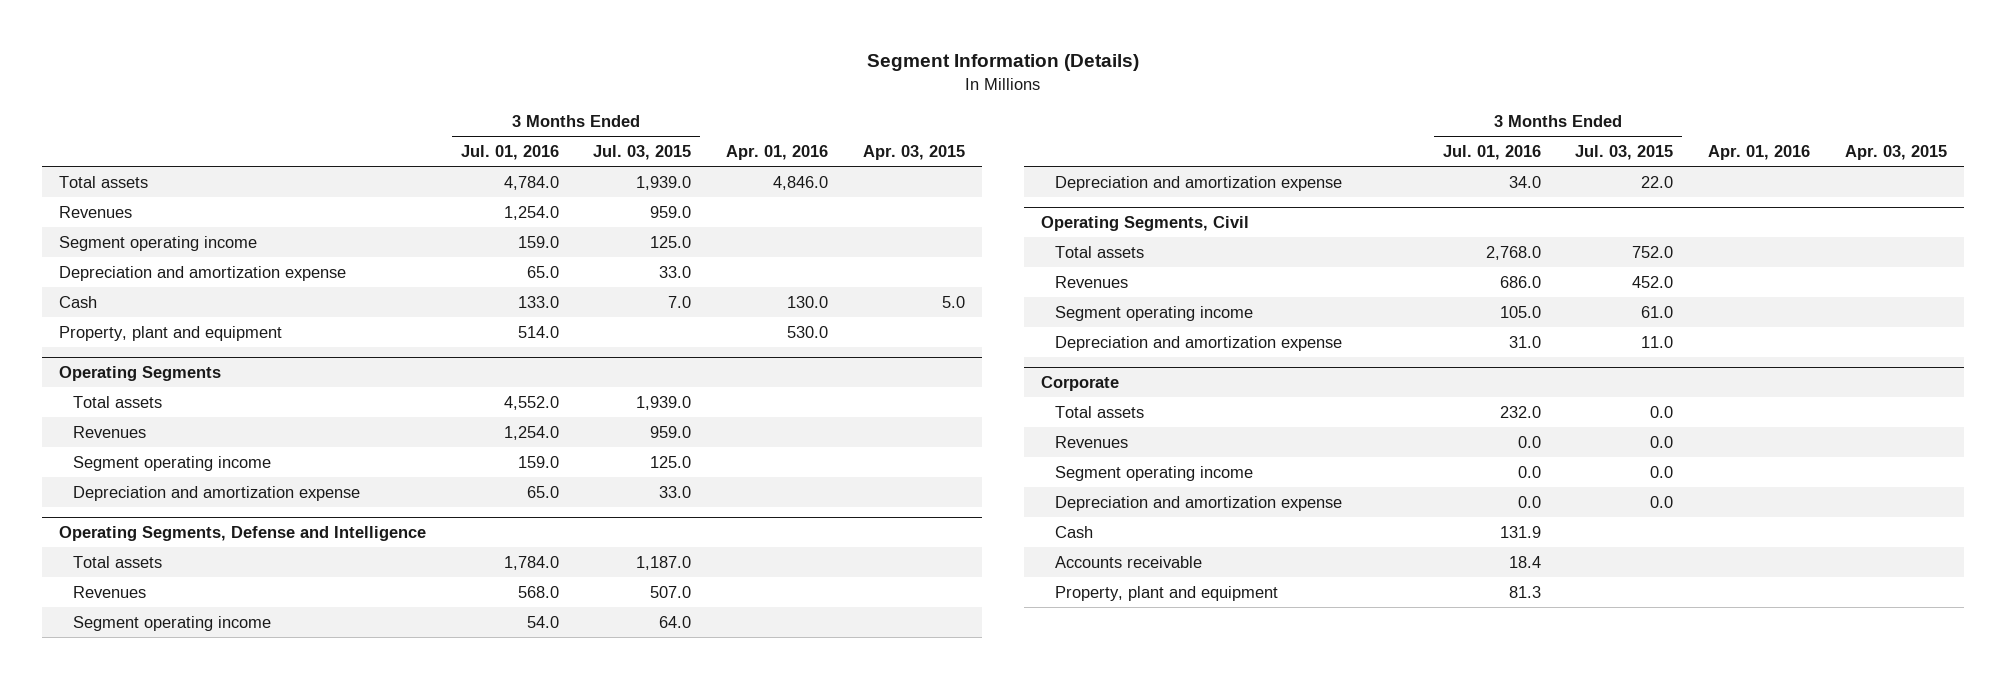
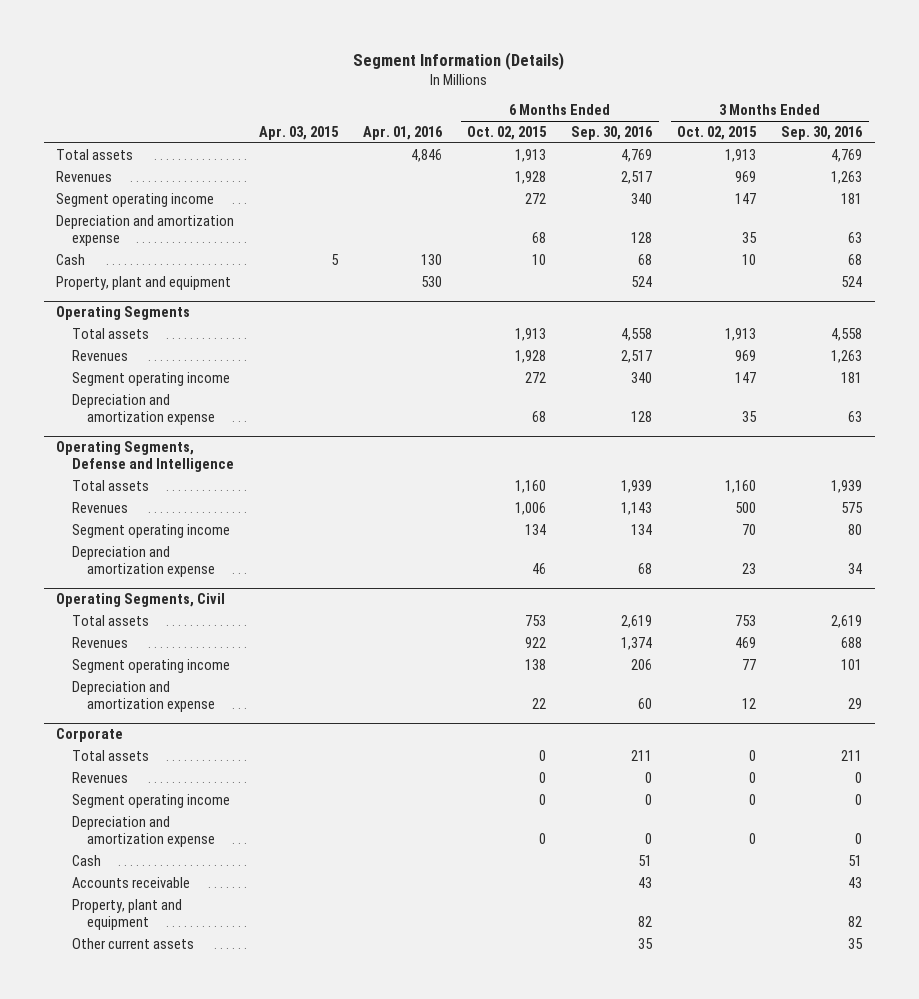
- | 3 Months Ended Jul. 01, 2016 | 3 Months Ended Jul. 03, 2015 | Apr. 01, 2016 | Apr. 03, 2015
+ | Apr. 03, 2015 | Apr. 01, 2016 | 6 Months Ended Oct. 02, 2015 | 6 Months Ended Sep. 30, 2016 | 3 Months Ended Oct. 02, 2015 | 3 Months Ended Sep. 30, 2016
- Total assets | 4,784.0 | 1,939.0 | 4,846.0 |
+ Total assets | | 4,846 | 1,913 | 4,769 | 1,913 | 4,769
- Cash | 133.0 | 7.0 | 130.0 | 5.0
- Property, plant and equipment | 514.0 | | 530.0 |
+ Cash | 5 | 130 | 10 | 68 | 10 | 68
+ Property, plant and equipment | | 530 | | 524 | | 524
@ Corporate
+ Other current assets | | | | 35 | | 35

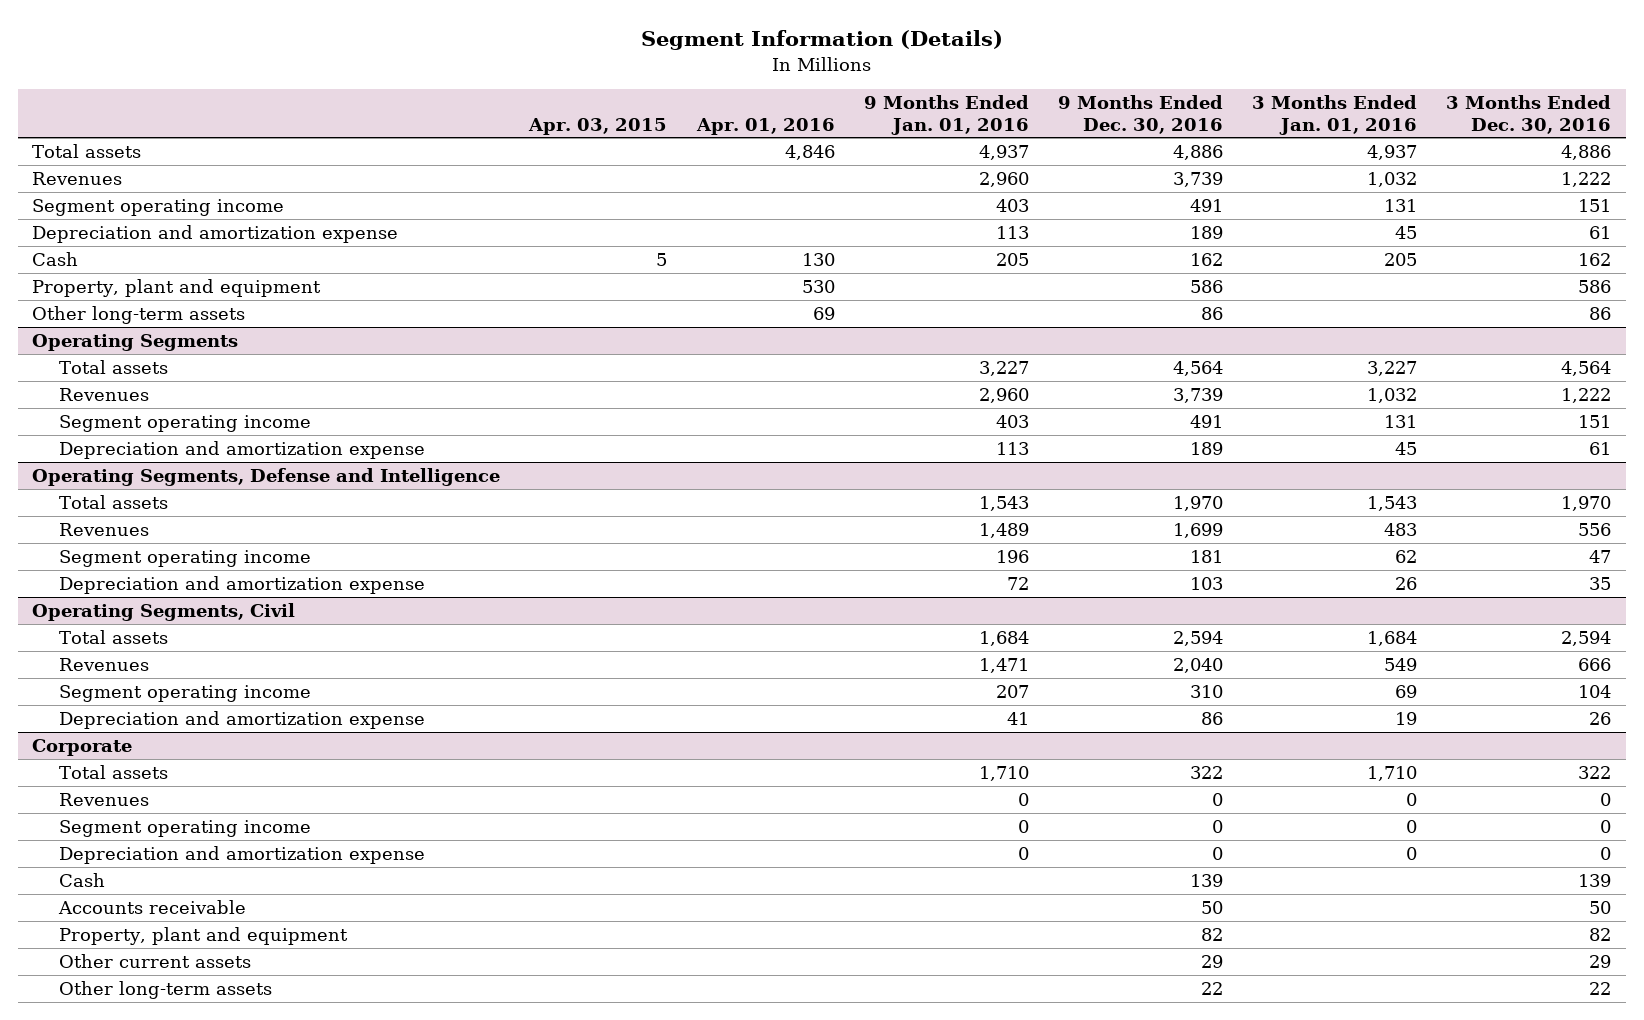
- | Apr. 03, 2015 | Apr. 01, 2016 | 6 Months Ended Oct. 02, 2015 | 6 Months Ended Sep. 30, 2016 | 3 Months Ended Oct. 02, 2015 | 3 Months Ended Sep. 30, 2016
+ | Apr. 03, 2015 | Apr. 01, 2016 | 9 Months Ended Jan. 01, 2016 | 9 Months Ended Dec. 30, 2016 | 3 Months Ended Jan. 01, 2016 | 3 Months Ended Dec. 30, 2016
+ Other long-term assets | | 69 | | 86 | | 86
@ Corporate
+ Other long-term assets | | | | 22 | | 22

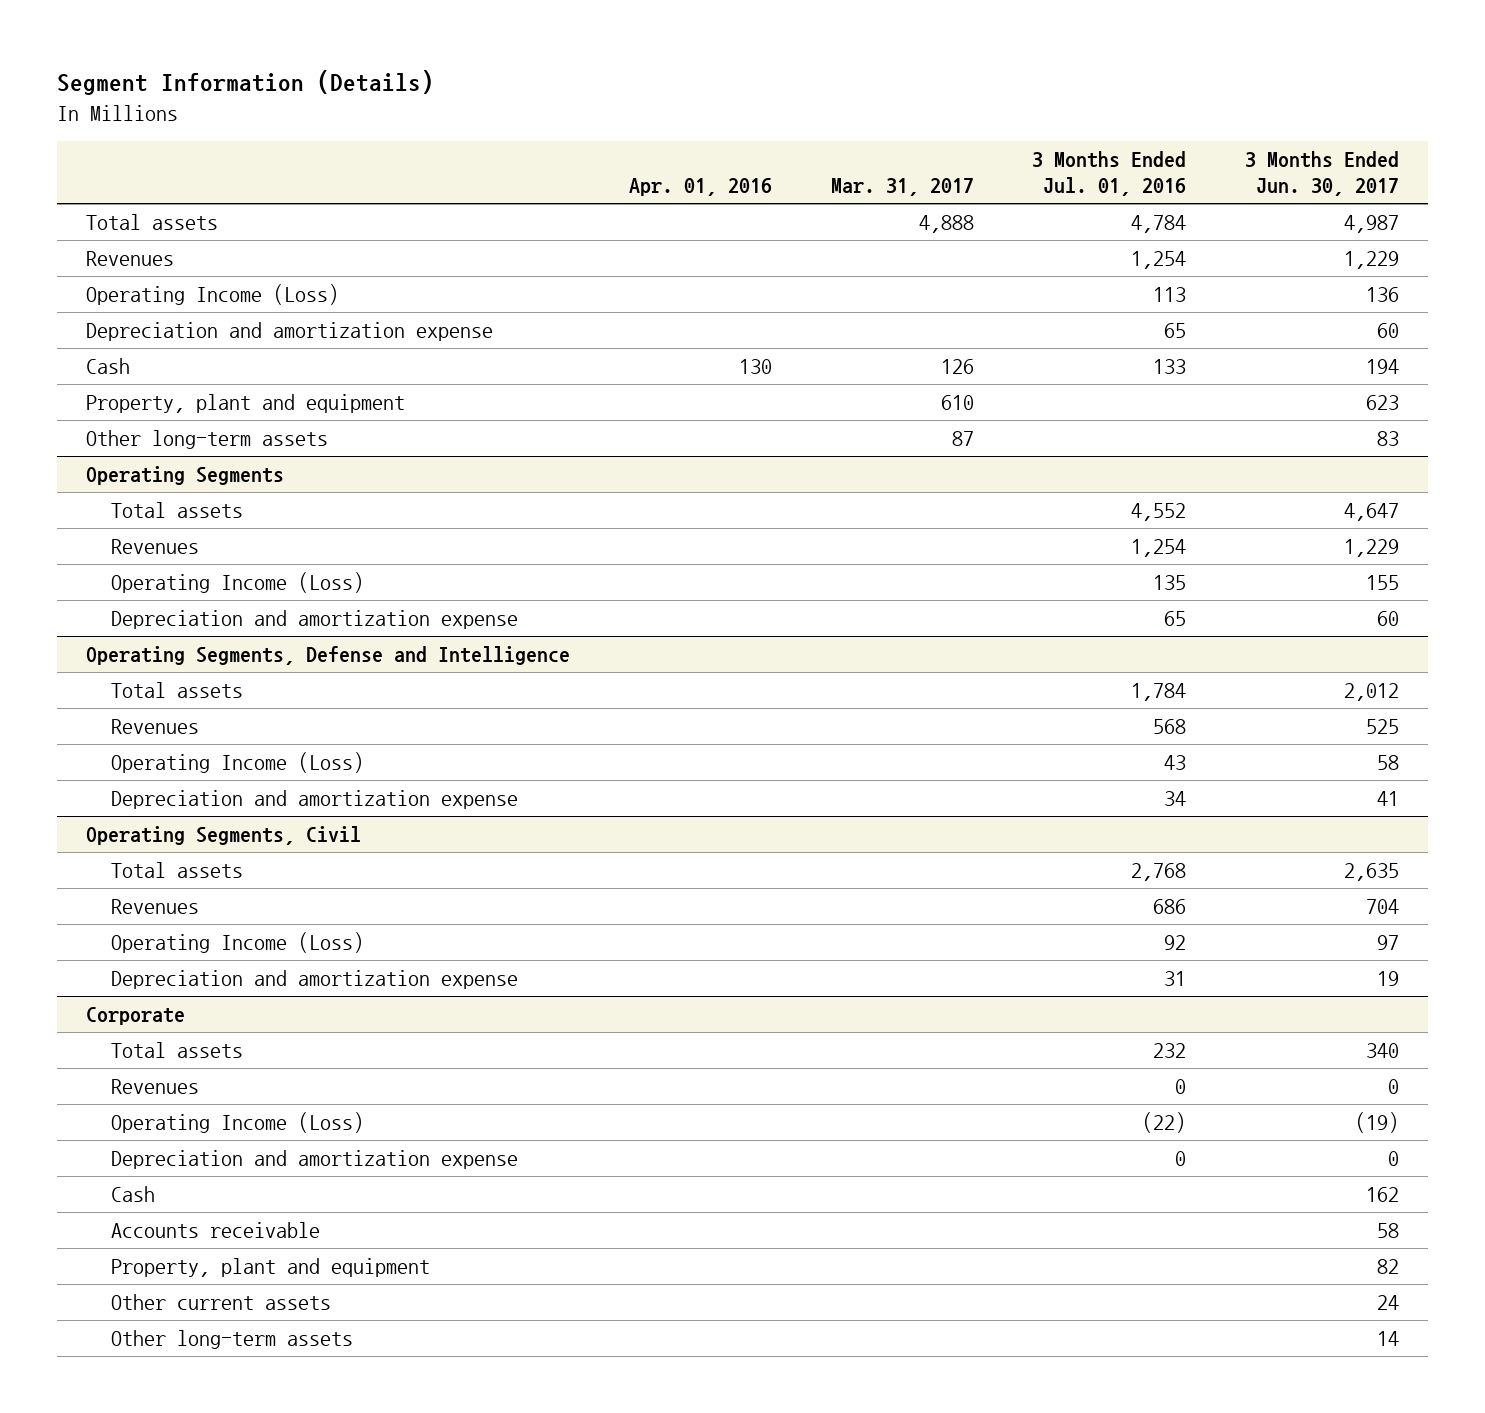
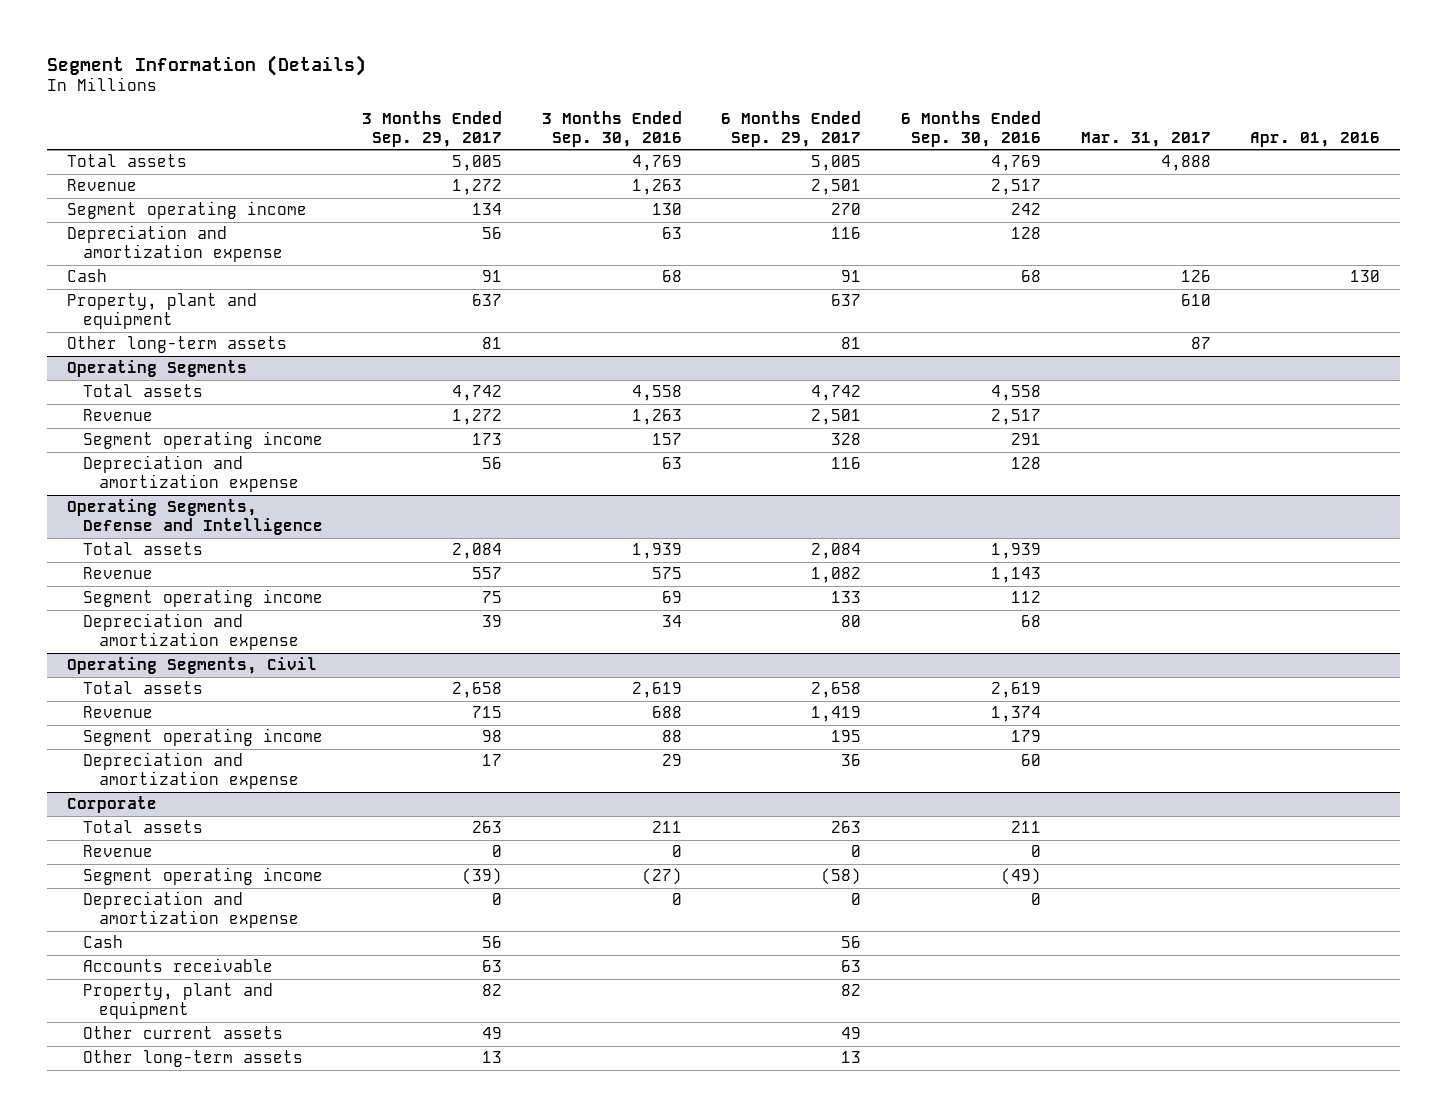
- | Apr. 01, 2016 | Mar. 31, 2017 | 3 Months Ended Jul. 01, 2016 | 3 Months Ended Jun. 30, 2017
+ | 3 Months Ended Sep. 29, 2017 | 3 Months Ended Sep. 30, 2016 | 6 Months Ended Sep. 29, 2017 | 6 Months Ended Sep. 30, 2016 | Mar. 31, 2017 | Apr. 01, 2016
- Revenues | | | 1,254 | 1,229
- Operating Income (Loss) | | | 113 | 136
+ Revenue | 1,272 | 1,263 | 2,501 | 2,517 | |
+ Segment operating income | 134 | 130 | 270 | 242 | |
@ Operating Segments
- Revenues | | | 1,254 | 1,229
- Operating Income (Loss) | | | 135 | 155
+ Revenue | 1,272 | 1,263 | 2,501 | 2,517 | |
+ Segment operating income | 173 | 157 | 328 | 291 | |
@ Operating Segments, Defense and Intelligence
- Revenues | | | 568 | 525
- Operating Income (Loss) | | | 43 | 58
+ Revenue | 557 | 575 | 1,082 | 1,143 | |
+ Segment operating income | 75 | 69 | 133 | 112 | |
@ Operating Segments, Civil
- Revenues | | | 686 | 704
- Operating Income (Loss) | | | 92 | 97
+ Revenue | 715 | 688 | 1,419 | 1,374 | |
+ Segment operating income | 98 | 88 | 195 | 179 | |
@ Corporate
- Revenues | | | 0 | 0
- Operating Income (Loss) | | | (22) | (19)
+ Revenue | 0 | 0 | 0 | 0 | |
+ Segment operating income | (39) | (27) | (58) | (49) | |

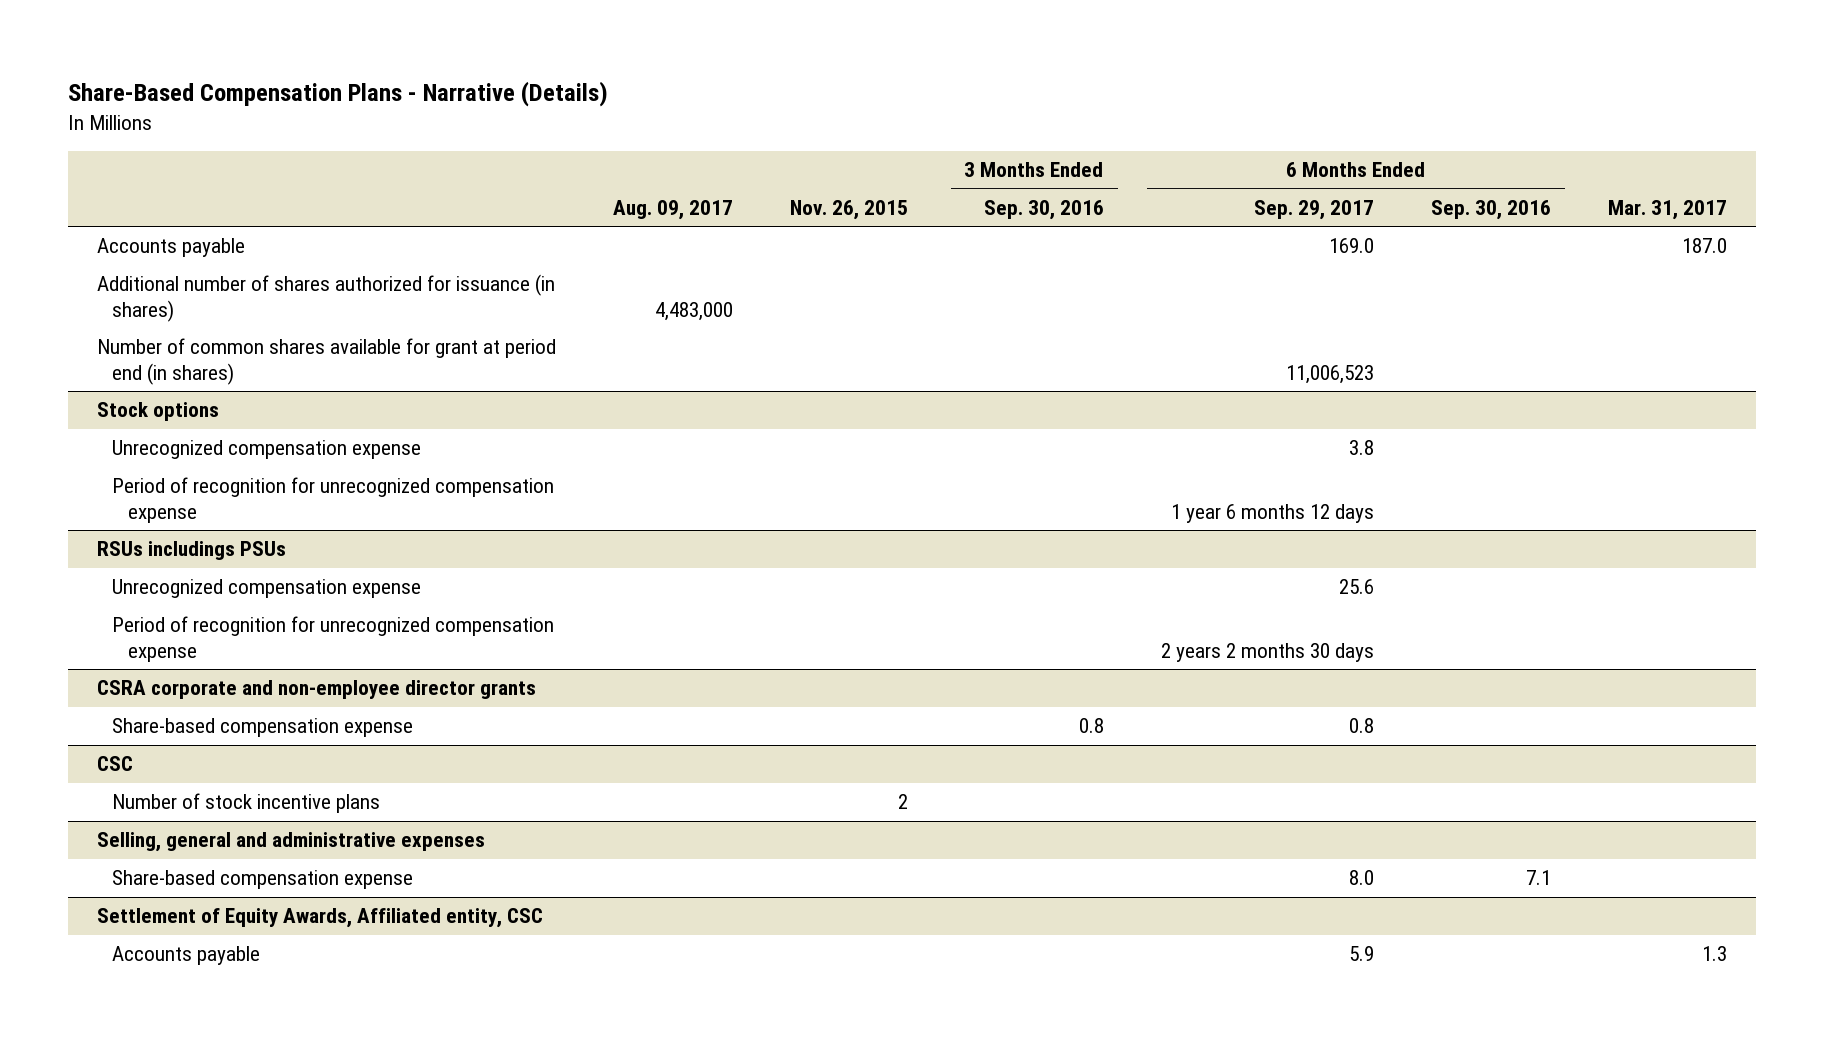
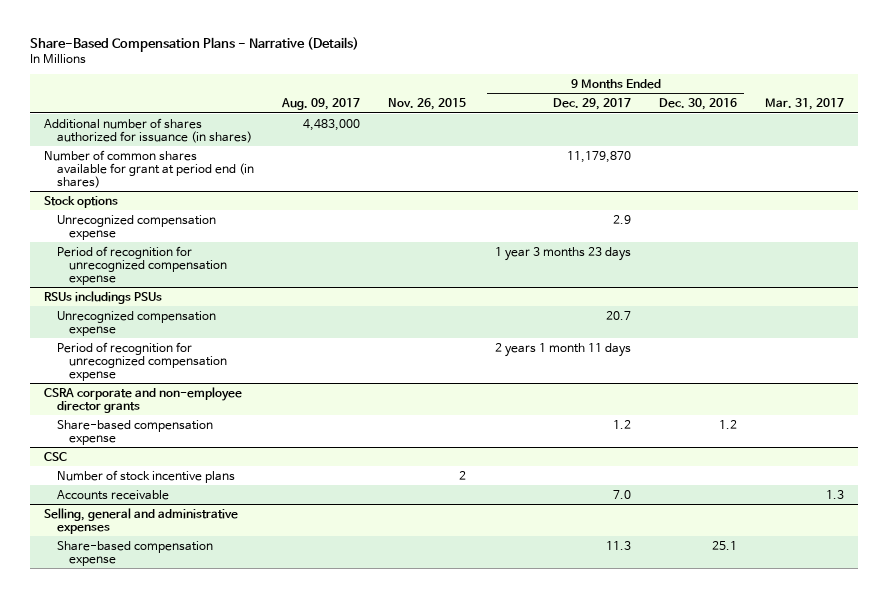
- | Aug. 09, 2017 | Nov. 26, 2015 | 3 Months Ended Sep. 30, 2016 | 6 Months Ended Sep. 29, 2017 | 6 Months Ended Sep. 30, 2016 | Mar. 31, 2017
+ | Aug. 09, 2017 | Nov. 26, 2015 | 9 Months Ended Dec. 29, 2017 | 9 Months Ended Dec. 30, 2016 | Mar. 31, 2017
- Accounts payable | | | | 169.0 | | 187.0
@ CSC
+ Accounts receivable | | | 7.0 | | 1.3
- Settlement of Equity Awards, Affiliated entity, CSC
- Accounts payable | | | | 5.9 | | 1.3

